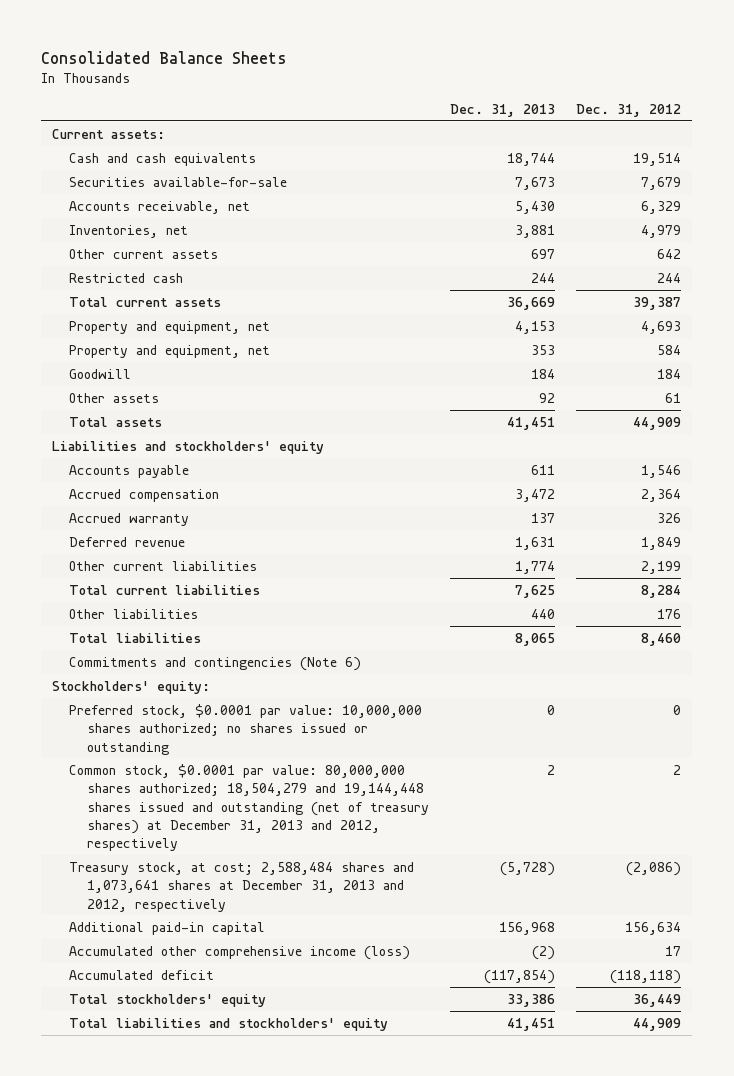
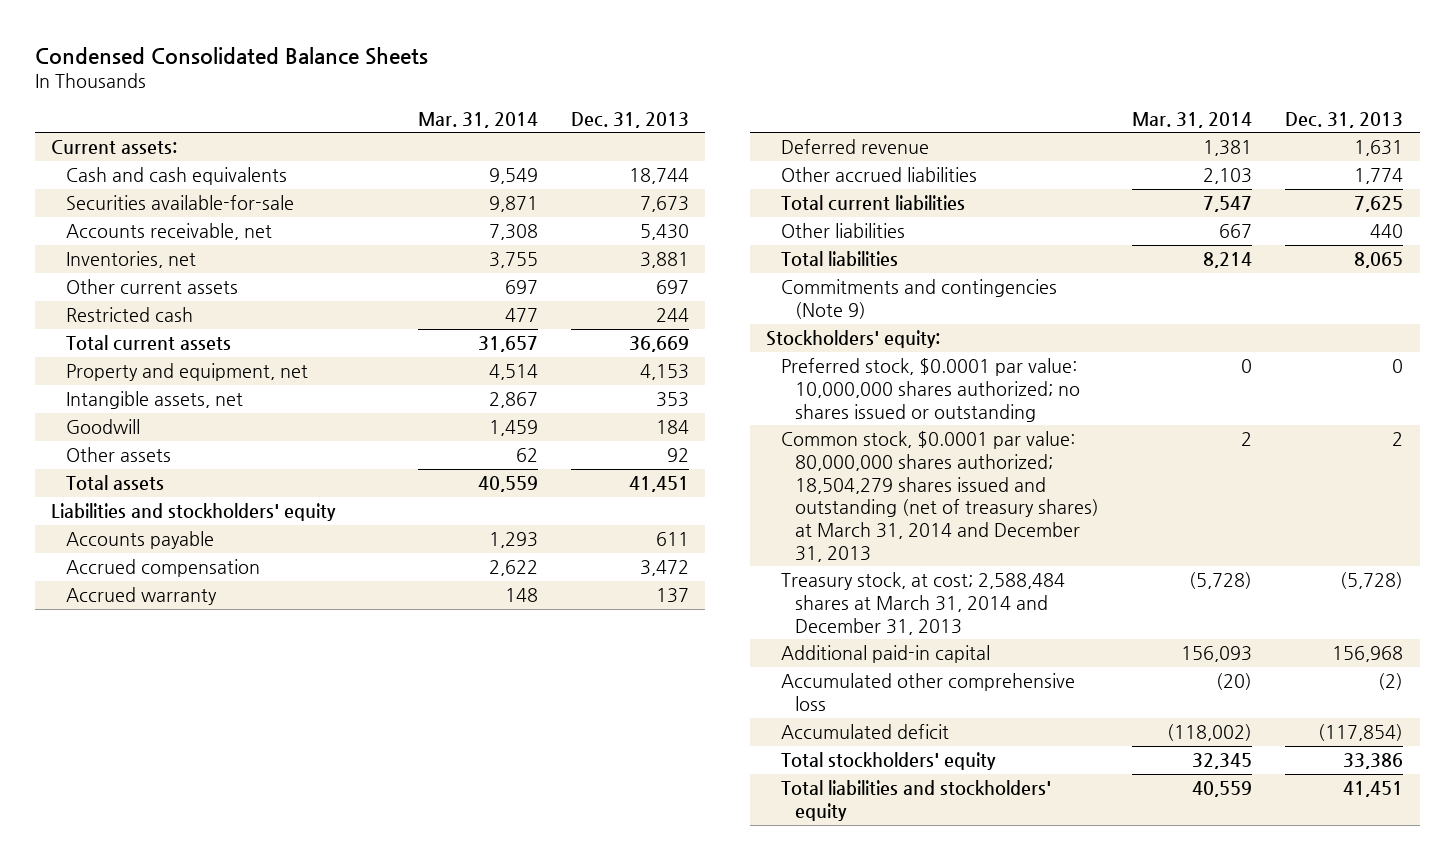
- Consolidated Balance Sheets
+ Condensed Consolidated Balance Sheets
- | Dec. 31, 2013 | Dec. 31, 2012
+ | Mar. 31, 2014 | Dec. 31, 2013
- Property and equipment, net | 353 | 584
+ Intangible assets, net | 2,867 | 353
- Other current liabilities | 1,774 | 2,199
+ Other accrued liabilities | 2,103 | 1,774
- Commitments and contingencies (Note 6)
+ Commitments and contingencies (Note 9)
- Common stock, $0.0001 par value: 80,000,000 shares authorized; 18,504,279 and 19,144,448 shares issued and outstanding (net of treasury shares) at December 31, 2013 and 2012, respectively | 2 | 2
- Treasury stock, at cost; 2,588,484 shares and 1,073,641 shares at December 31, 2013 and 2012, respectively | (5,728) | (2,086)
+ Common stock, $0.0001 par value: 80,000,000 shares authorized; 18,504,279 shares issued and outstanding (net of treasury shares) at March 31, 2014 and December 31, 2013 | 2 | 2
+ Treasury stock, at cost; 2,588,484 shares at March 31, 2014 and December 31, 2013 | (5,728) | (5,728)
- Accumulated other comprehensive income (loss) | (2) | 17
+ Accumulated other comprehensive loss | (20) | (2)

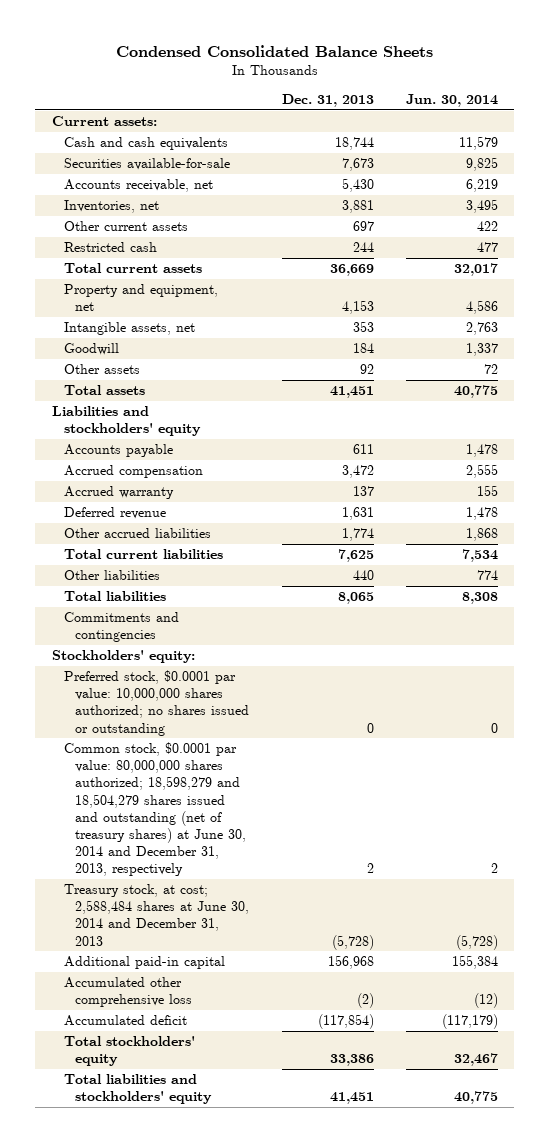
- | Mar. 31, 2014 | Dec. 31, 2013
+ | Dec. 31, 2013 | Jun. 30, 2014
- Commitments and contingencies (Note 9)
+ Commitments and contingencies
- Common stock, $0.0001 par value: 80,000,000 shares authorized; 18,504,279 shares issued and outstanding (net of treasury shares) at March 31, 2014 and December 31, 2013 | 2 | 2
- Treasury stock, at cost; 2,588,484 shares at March 31, 2014 and December 31, 2013 | (5,728) | (5,728)
+ Common stock, $0.0001 par value: 80,000,000 shares authorized; 18,598,279 and 18,504,279 shares issued and outstanding (net of treasury shares) at June 30, 2014 and December 31, 2013, respectively | 2 | 2
+ Treasury stock, at cost; 2,588,484 shares at June 30, 2014 and December 31, 2013 | (5,728) | (5,728)

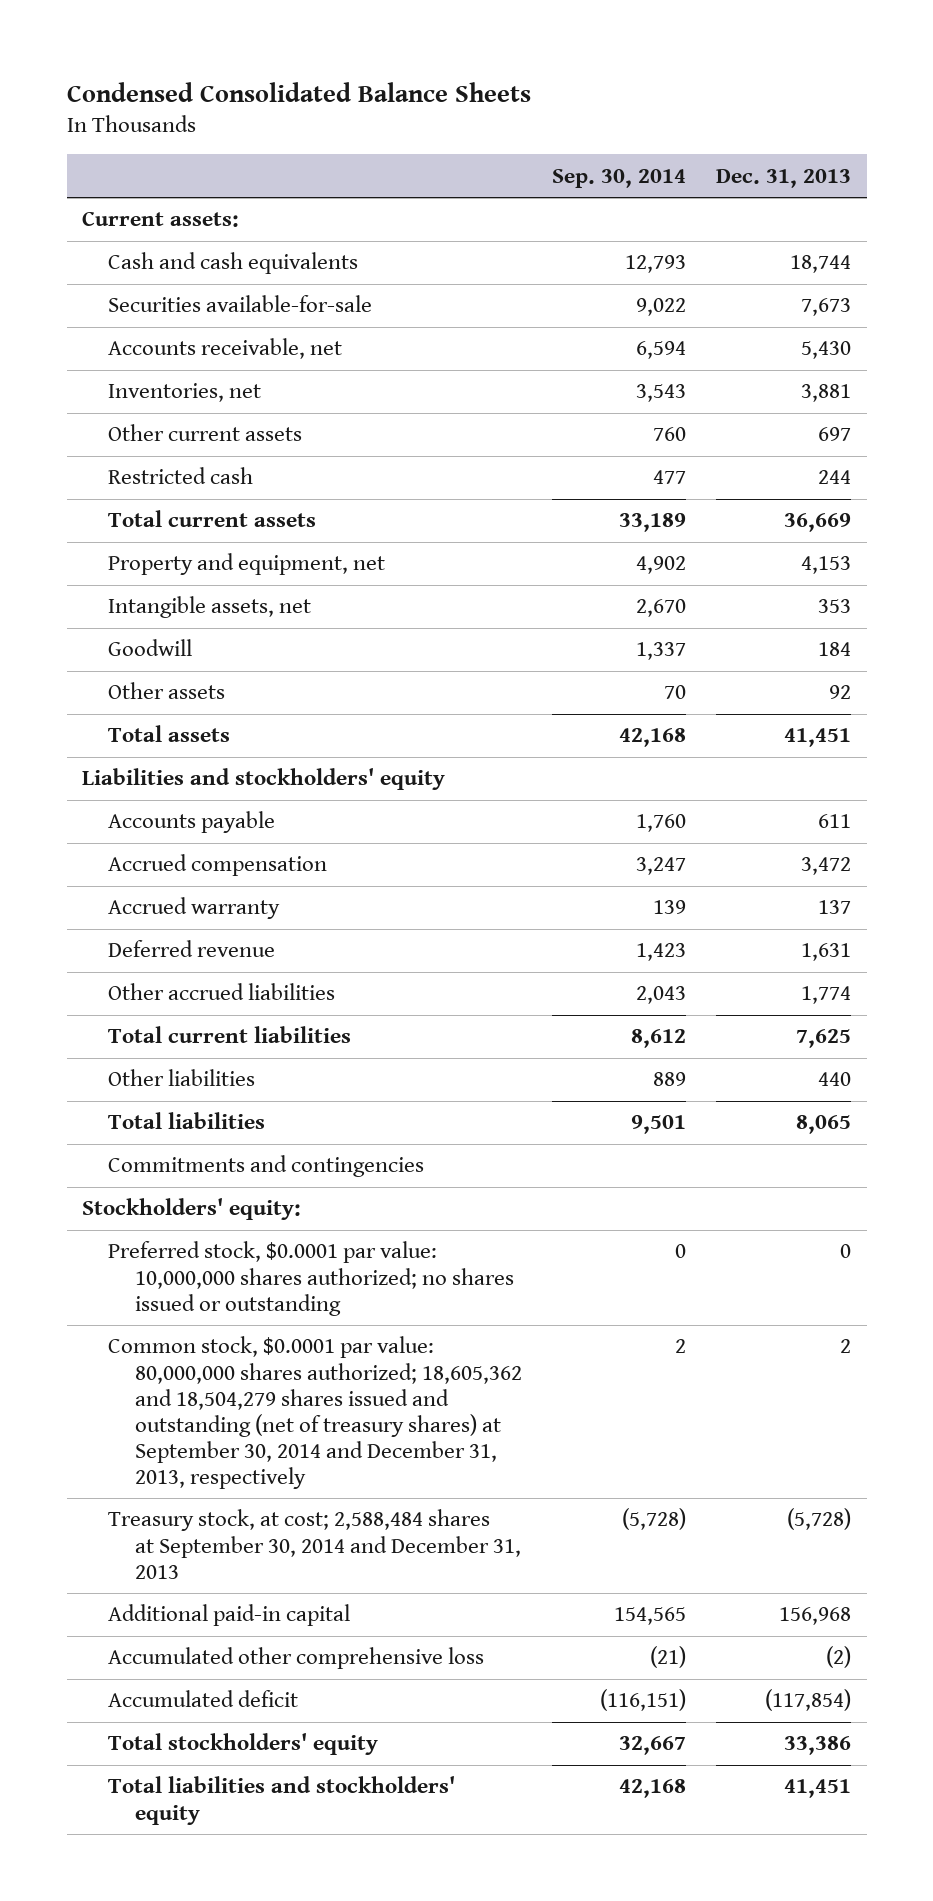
- | Dec. 31, 2013 | Jun. 30, 2014
+ | Sep. 30, 2014 | Dec. 31, 2013
- Common stock, $0.0001 par value: 80,000,000 shares authorized; 18,598,279 and 18,504,279 shares issued and outstanding (net of treasury shares) at June 30, 2014 and December 31, 2013, respectively | 2 | 2
- Treasury stock, at cost; 2,588,484 shares at June 30, 2014 and December 31, 2013 | (5,728) | (5,728)
+ Common stock, $0.0001 par value: 80,000,000 shares authorized; 18,605,362 and 18,504,279 shares issued and outstanding (net of treasury shares) at September 30, 2014 and December 31, 2013, respectively | 2 | 2
+ Treasury stock, at cost; 2,588,484 shares at September 30, 2014 and December 31, 2013 | (5,728) | (5,728)

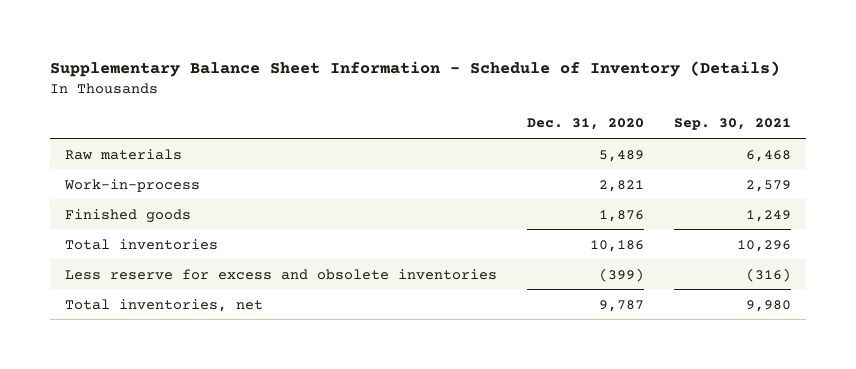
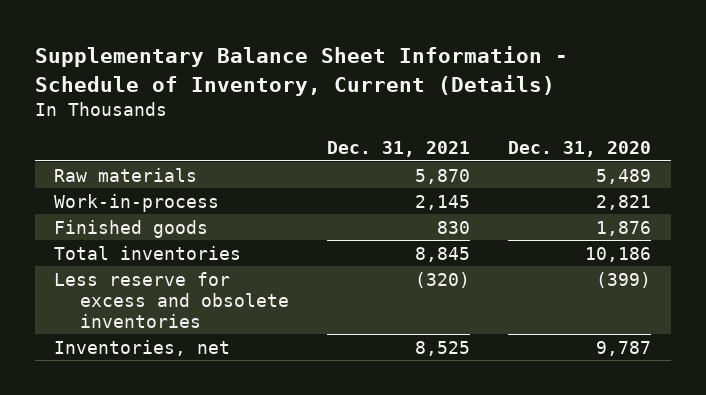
- Supplementary Balance Sheet Information - Schedule of Inventory (Details)
+ Supplementary Balance Sheet Information - Schedule of Inventory, Current (Details)
- | Dec. 31, 2020 | Sep. 30, 2021
+ | Dec. 31, 2021 | Dec. 31, 2020
- Total inventories, net | 9,787 | 9,980
+ Inventories, net | 8,525 | 9,787

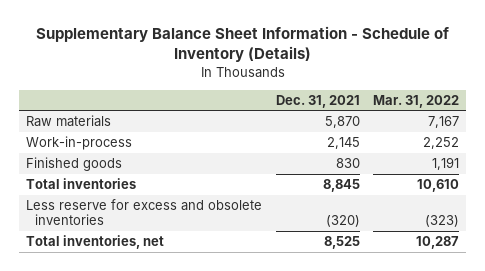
- Supplementary Balance Sheet Information - Schedule of Inventory, Current (Details)
+ Supplementary Balance Sheet Information - Schedule of Inventory (Details)
- | Dec. 31, 2021 | Dec. 31, 2020
+ | Dec. 31, 2021 | Mar. 31, 2022
- Inventories, net | 8,525 | 9,787
+ Total inventories, net | 8,525 | 10,287

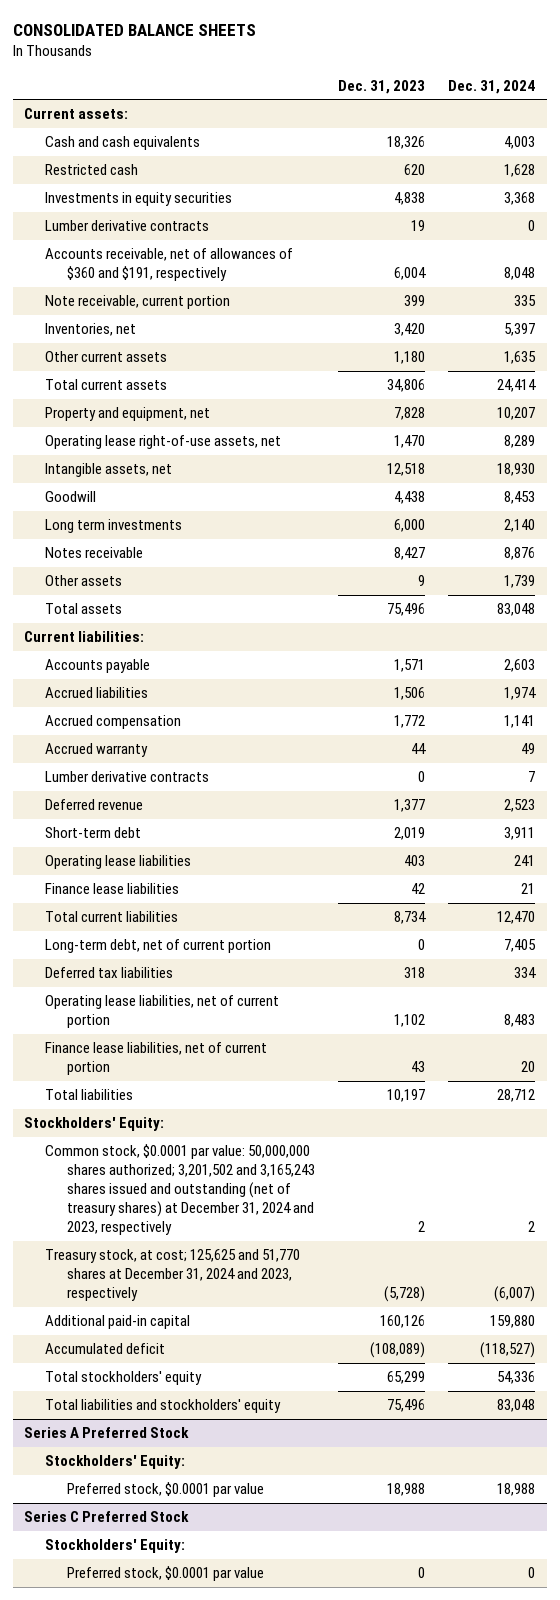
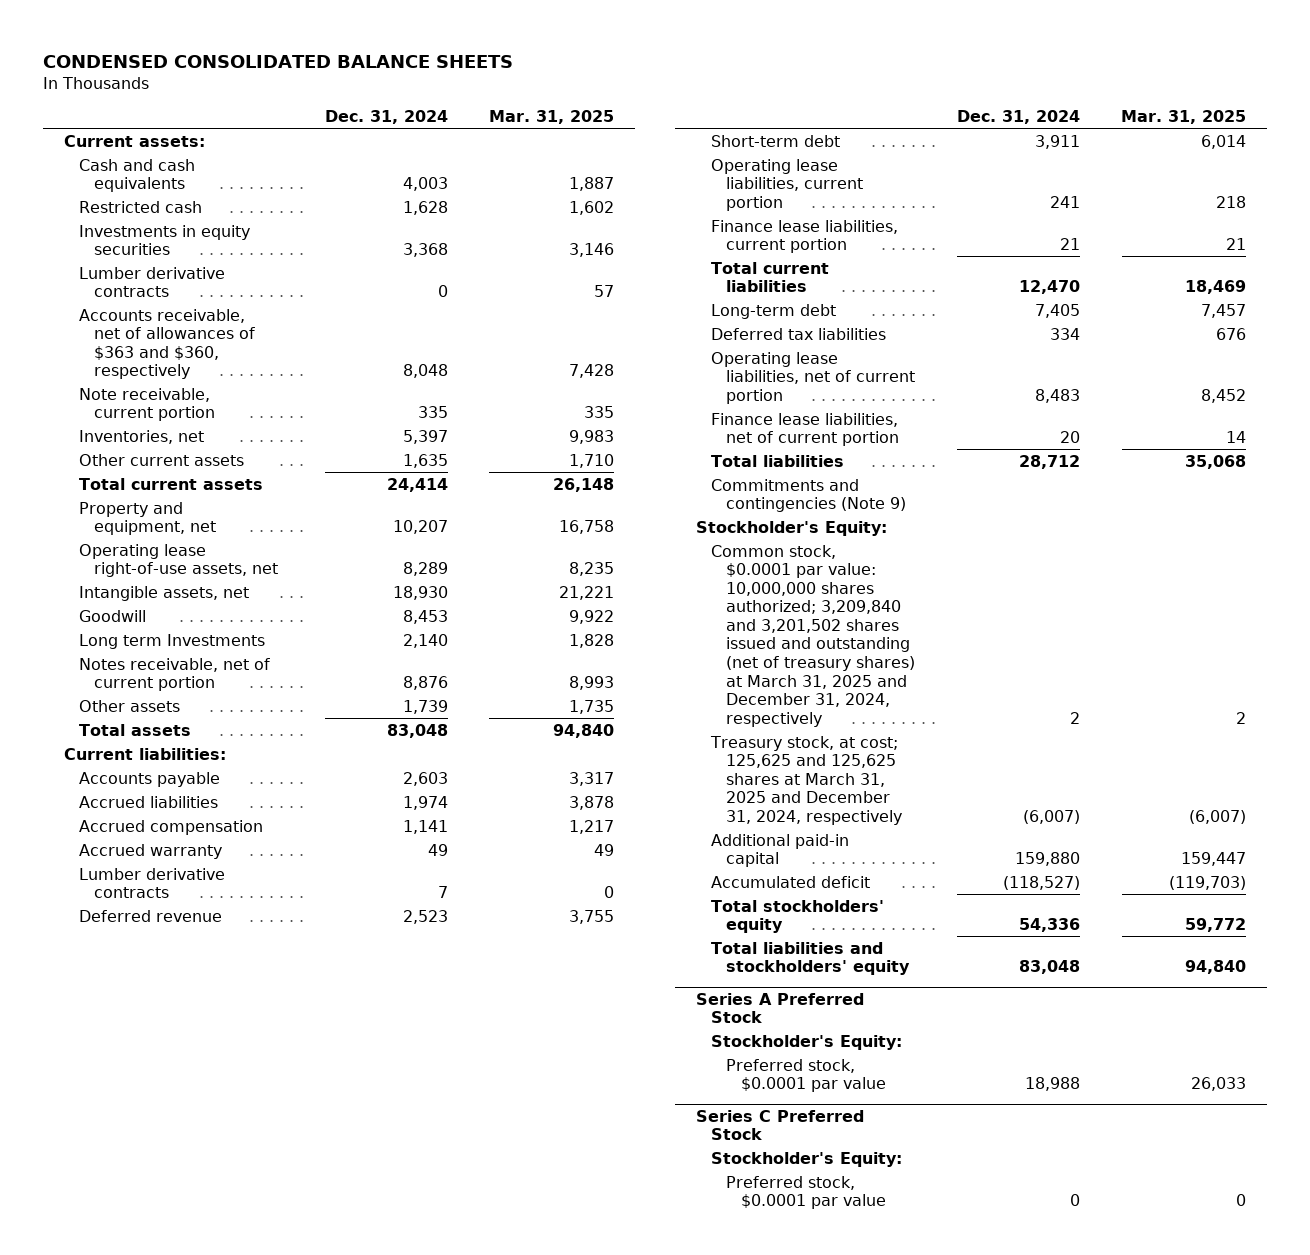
- CONSOLIDATED BALANCE SHEETS
+ CONDENSED CONSOLIDATED BALANCE SHEETS
- | Dec. 31, 2023 | Dec. 31, 2024
+ | Dec. 31, 2024 | Mar. 31, 2025
- Accounts receivable, net of allowances of $360 and $191, respectively | 6,004 | 8,048
+ Accounts receivable, net of allowances of $363 and $360, respectively | 8,048 | 7,428
- Long term investments | 6,000 | 2,140
- Notes receivable | 8,427 | 8,876
+ Long term Investments | 2,140 | 1,828
+ Notes receivable, net of current portion | 8,876 | 8,993
- Operating lease liabilities | 403 | 241
- Finance lease liabilities | 42 | 21
+ Operating lease liabilities, current portion | 241 | 218
+ Finance lease liabilities, current portion | 21 | 21
- Long-term debt, net of current portion | 0 | 7,405
+ Long-term debt | 7,405 | 7,457
- Stockholders' Equity:
- Common stock, $0.0001 par value: 50,000,000 shares authorized; 3,201,502 and 3,165,243 shares issued and outstanding (net of treasury shares) at December 31, 2024 and 2023, respectively | 2 | 2
- Treasury stock, at cost; 125,625 and 51,770 shares at December 31, 2024 and 2023, respectively | (5,728) | (6,007)
+ Commitments and contingencies (Note 9)
+ Stockholder's Equity:
+ Common stock, $0.0001 par value: 10,000,000 shares authorized; 3,209,840 and 3,201,502 shares issued and outstanding (net of treasury shares) at March 31, 2025 and December 31, 2024, respectively | 2 | 2
+ Treasury stock, at cost; 125,625 and 125,625 shares at March 31, 2025 and December 31, 2024, respectively | (6,007) | (6,007)
@ Series A Preferred Stock
- Stockholders' Equity:
+ Stockholder's Equity:
@ Series C Preferred Stock
- Stockholders' Equity:
+ Stockholder's Equity:

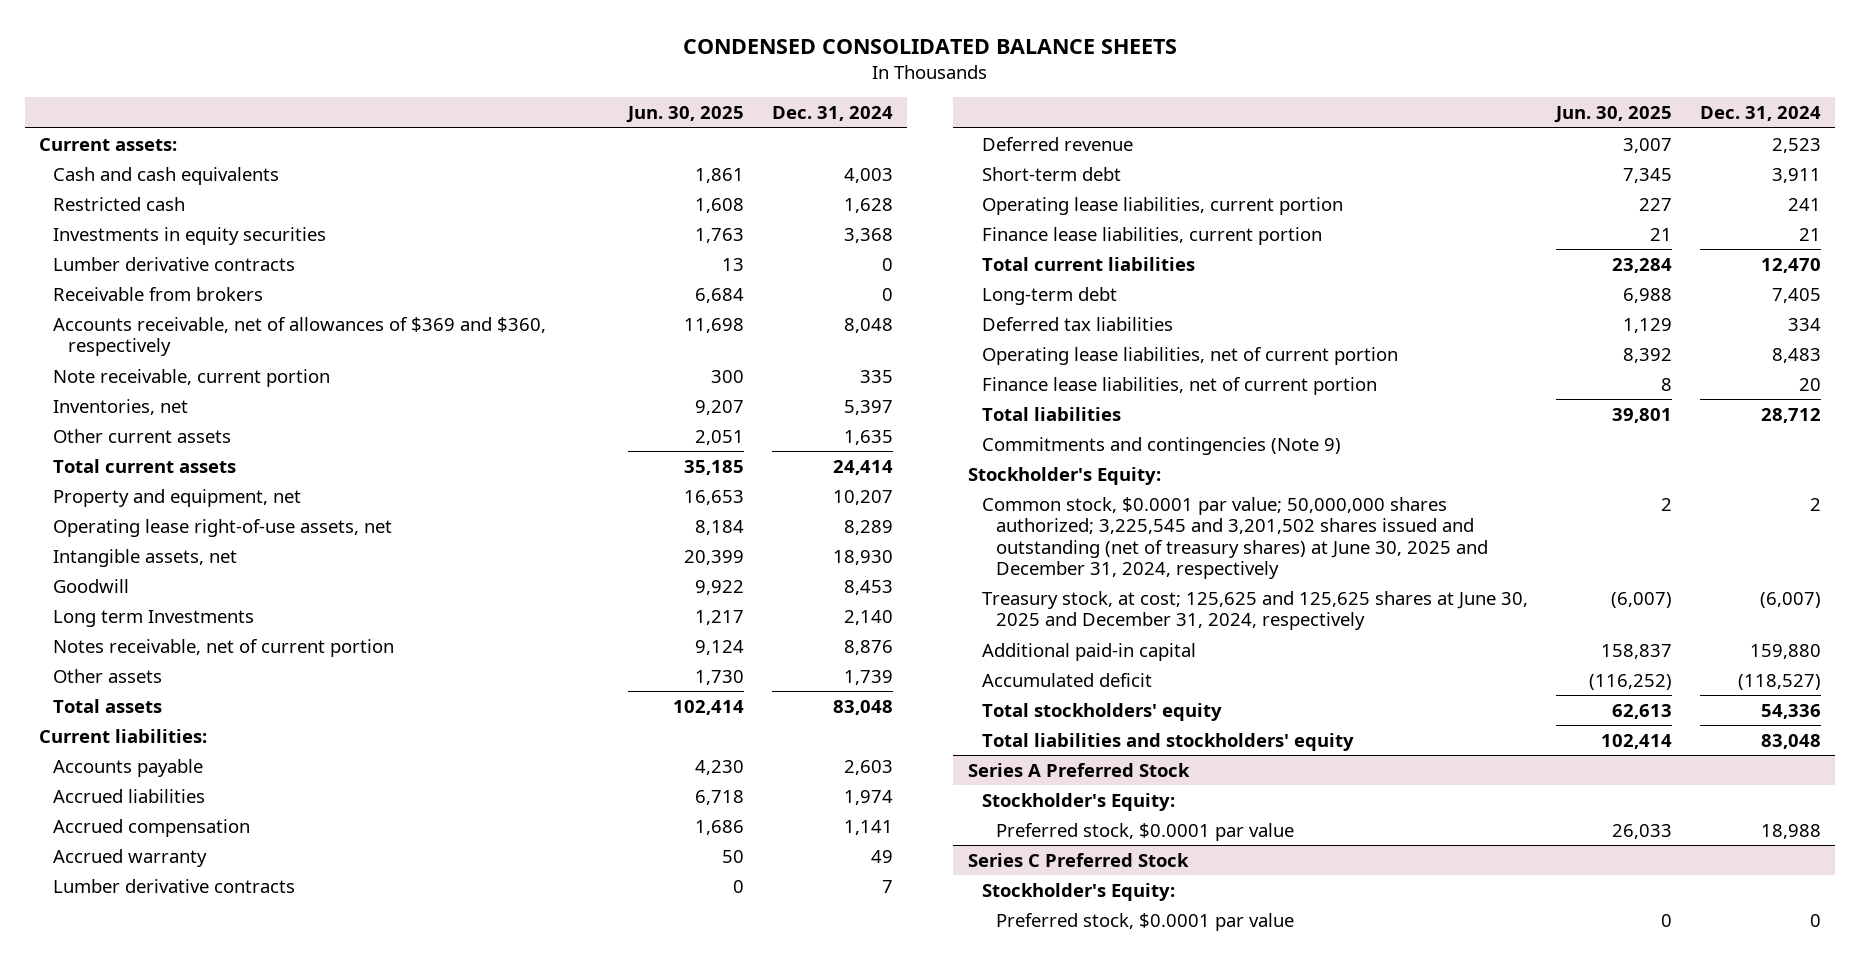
- | Dec. 31, 2024 | Mar. 31, 2025
+ | Jun. 30, 2025 | Dec. 31, 2024
- Accounts receivable, net of allowances of $363 and $360, respectively | 8,048 | 7,428
+ Receivable from brokers | 6,684 | 0
+ Accounts receivable, net of allowances of $369 and $360, respectively | 11,698 | 8,048
- Common stock, $0.0001 par value: 10,000,000 shares authorized; 3,209,840 and 3,201,502 shares issued and outstanding (net of treasury shares) at March 31, 2025 and December 31, 2024, respectively | 2 | 2
- Treasury stock, at cost; 125,625 and 125,625 shares at March 31, 2025 and December 31, 2024, respectively | (6,007) | (6,007)
+ Common stock, $0.0001 par value; 50,000,000 shares authorized; 3,225,545 and 3,201,502 shares issued and outstanding (net of treasury shares) at June 30, 2025 and December 31, 2024, respectively | 2 | 2
+ Treasury stock, at cost; 125,625 and 125,625 shares at June 30, 2025 and December 31, 2024, respectively | (6,007) | (6,007)

